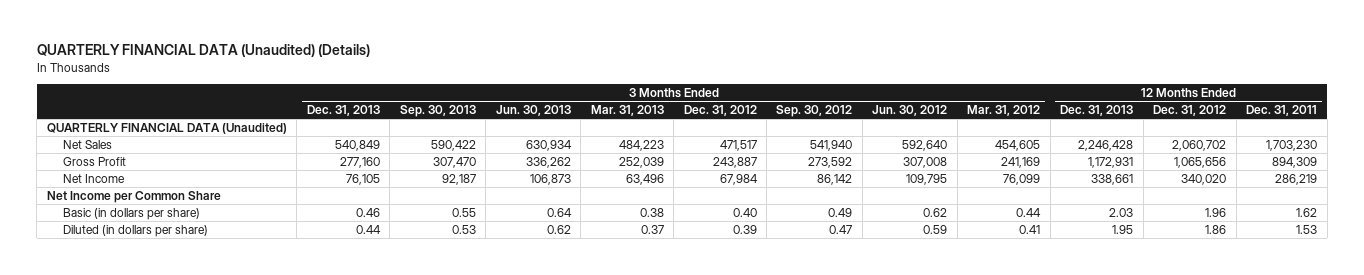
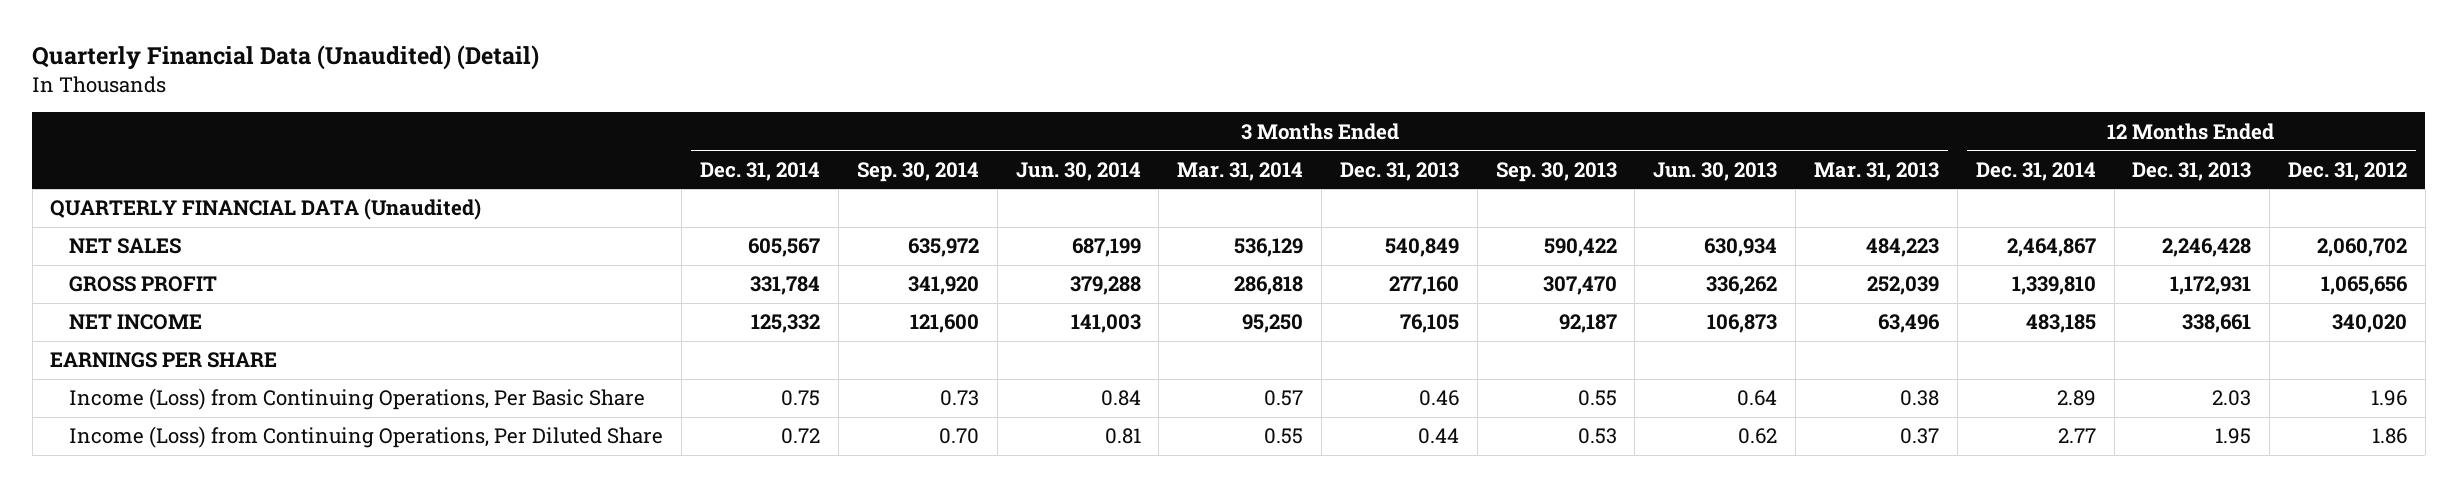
- QUARTERLY FINANCIAL DATA (Unaudited) (Details)
+ Quarterly Financial Data (Unaudited) (Detail)
- | 3 Months Ended Dec. 31, 2013 | 3 Months Ended Sep. 30, 2013 | 3 Months Ended Jun. 30, 2013 | 3 Months Ended Mar. 31, 2013 | 3 Months Ended Dec. 31, 2012 | 3 Months Ended Sep. 30, 2012 | 3 Months Ended Jun. 30, 2012 | 3 Months Ended Mar. 31, 2012 | 12 Months Ended Dec. 31, 2013 | 12 Months Ended Dec. 31, 2012 | 12 Months Ended Dec. 31, 2011
+ | 3 Months Ended Dec. 31, 2014 | 3 Months Ended Sep. 30, 2014 | 3 Months Ended Jun. 30, 2014 | 3 Months Ended Mar. 31, 2014 | 3 Months Ended Dec. 31, 2013 | 3 Months Ended Sep. 30, 2013 | 3 Months Ended Jun. 30, 2013 | 3 Months Ended Mar. 31, 2013 | 12 Months Ended Dec. 31, 2014 | 12 Months Ended Dec. 31, 2013 | 12 Months Ended Dec. 31, 2012
- Net Sales | 540,849 | 590,422 | 630,934 | 484,223 | 471,517 | 541,940 | 592,640 | 454,605 | 2,246,428 | 2,060,702 | 1,703,230
- Gross Profit | 277,160 | 307,470 | 336,262 | 252,039 | 243,887 | 273,592 | 307,008 | 241,169 | 1,172,931 | 1,065,656 | 894,309
- Net Income | 76,105 | 92,187 | 106,873 | 63,496 | 67,984 | 86,142 | 109,795 | 76,099 | 338,661 | 340,020 | 286,219
- Net Income per Common Share
- Basic (in dollars per share) | 0.46 | 0.55 | 0.64 | 0.38 | 0.40 | 0.49 | 0.62 | 0.44 | 2.03 | 1.96 | 1.62
- Diluted (in dollars per share) | 0.44 | 0.53 | 0.62 | 0.37 | 0.39 | 0.47 | 0.59 | 0.41 | 1.95 | 1.86 | 1.53
+ NET SALES | 605,567 | 635,972 | 687,199 | 536,129 | 540,849 | 590,422 | 630,934 | 484,223 | 2,464,867 | 2,246,428 | 2,060,702
+ GROSS PROFIT | 331,784 | 341,920 | 379,288 | 286,818 | 277,160 | 307,470 | 336,262 | 252,039 | 1,339,810 | 1,172,931 | 1,065,656
+ NET INCOME | 125,332 | 121,600 | 141,003 | 95,250 | 76,105 | 92,187 | 106,873 | 63,496 | 483,185 | 338,661 | 340,020
+ EARNINGS PER SHARE
+ Income (Loss) from Continuing Operations, Per Basic Share | 0.75 | 0.73 | 0.84 | 0.57 | 0.46 | 0.55 | 0.64 | 0.38 | 2.89 | 2.03 | 1.96
+ Income (Loss) from Continuing Operations, Per Diluted Share | 0.72 | 0.70 | 0.81 | 0.55 | 0.44 | 0.53 | 0.62 | 0.37 | 2.77 | 1.95 | 1.86

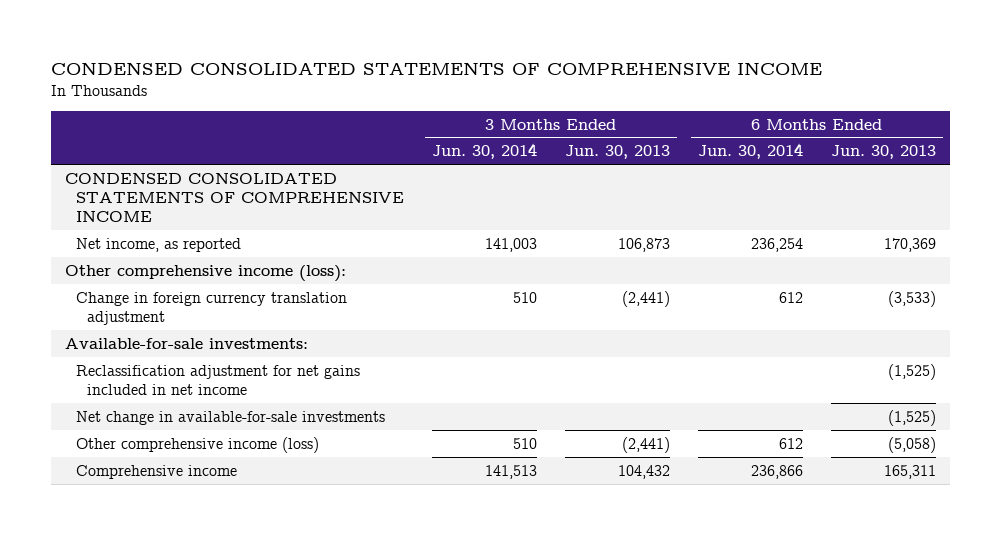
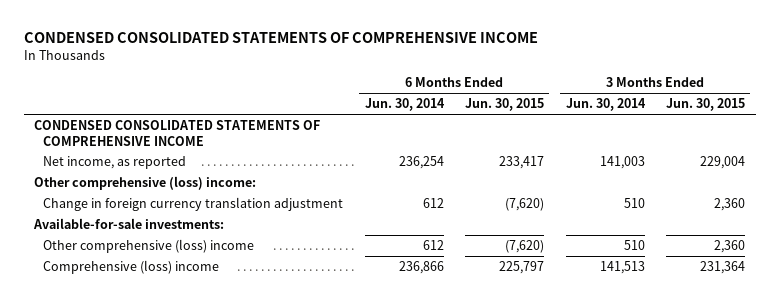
- | 3 Months Ended Jun. 30, 2014 | 3 Months Ended Jun. 30, 2013 | 6 Months Ended Jun. 30, 2014 | 6 Months Ended Jun. 30, 2013
+ | 6 Months Ended Jun. 30, 2014 | 6 Months Ended Jun. 30, 2015 | 3 Months Ended Jun. 30, 2014 | 3 Months Ended Jun. 30, 2015
- Other comprehensive income (loss):
+ Other comprehensive (loss) income:
- Reclassification adjustment for net gains included in net income | | | | (1,525)
- Net change in available-for-sale investments | | | | (1,525)
- Other comprehensive income (loss) | 510 | (2,441) | 612 | (5,058)
- Comprehensive income | 141,513 | 104,432 | 236,866 | 165,311
+ Other comprehensive (loss) income | 612 | (7,620) | 510 | 2,360
+ Comprehensive (loss) income | 236,866 | 225,797 | 141,513 | 231,364

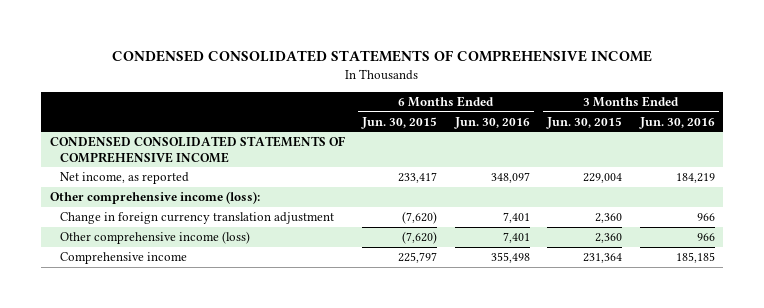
- | 6 Months Ended Jun. 30, 2014 | 6 Months Ended Jun. 30, 2015 | 3 Months Ended Jun. 30, 2014 | 3 Months Ended Jun. 30, 2015
+ | 6 Months Ended Jun. 30, 2015 | 6 Months Ended Jun. 30, 2016 | 3 Months Ended Jun. 30, 2015 | 3 Months Ended Jun. 30, 2016
- Other comprehensive (loss) income:
+ Other comprehensive income (loss):
- Available-for-sale investments:
- Other comprehensive (loss) income | 612 | (7,620) | 510 | 2,360
- Comprehensive (loss) income | 236,866 | 225,797 | 141,513 | 231,364
+ Other comprehensive income (loss) | (7,620) | 7,401 | 2,360 | 966
+ Comprehensive income | 225,797 | 355,498 | 231,364 | 185,185

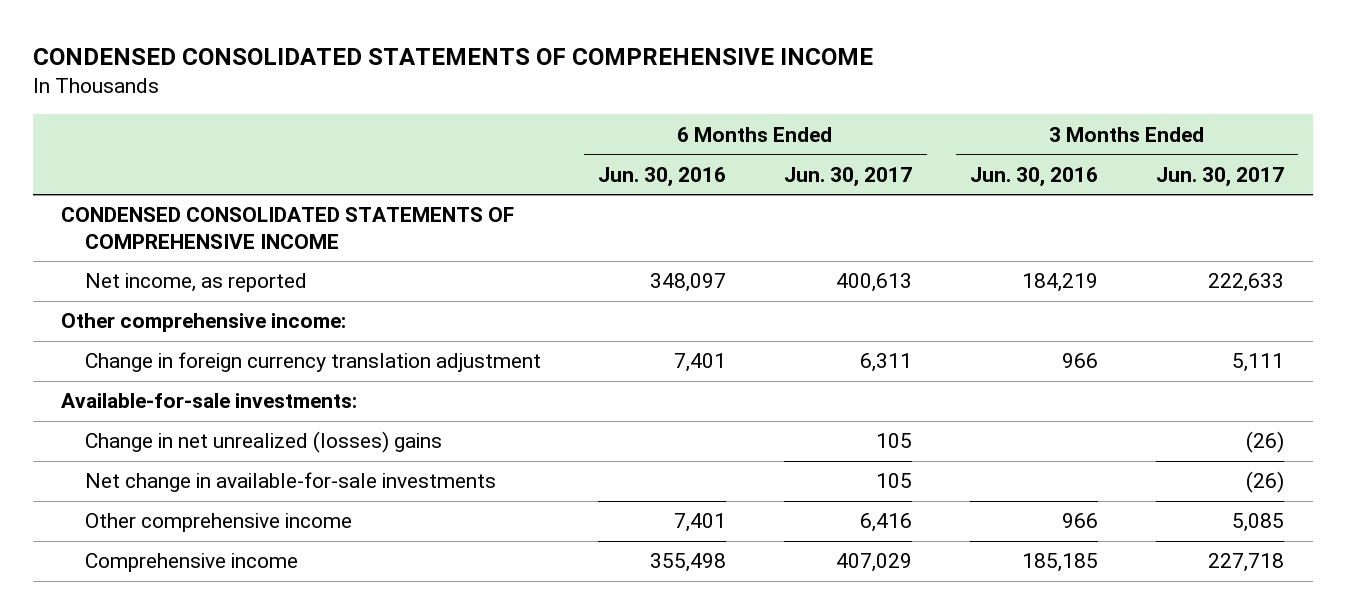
- | 6 Months Ended Jun. 30, 2015 | 6 Months Ended Jun. 30, 2016 | 3 Months Ended Jun. 30, 2015 | 3 Months Ended Jun. 30, 2016
+ | 6 Months Ended Jun. 30, 2016 | 6 Months Ended Jun. 30, 2017 | 3 Months Ended Jun. 30, 2016 | 3 Months Ended Jun. 30, 2017
- Other comprehensive income (loss):
+ Other comprehensive income:
- Other comprehensive income (loss) | (7,620) | 7,401 | 2,360 | 966
+ Available-for-sale investments:
+ Change in net unrealized (losses) gains | | 105 | | (26)
+ Net change in available-for-sale investments | | 105 | | (26)
+ Other comprehensive income | 7,401 | 6,416 | 966 | 5,085

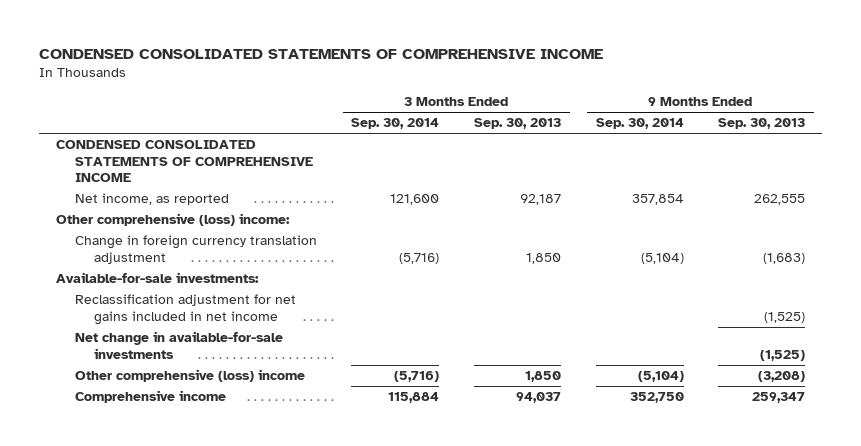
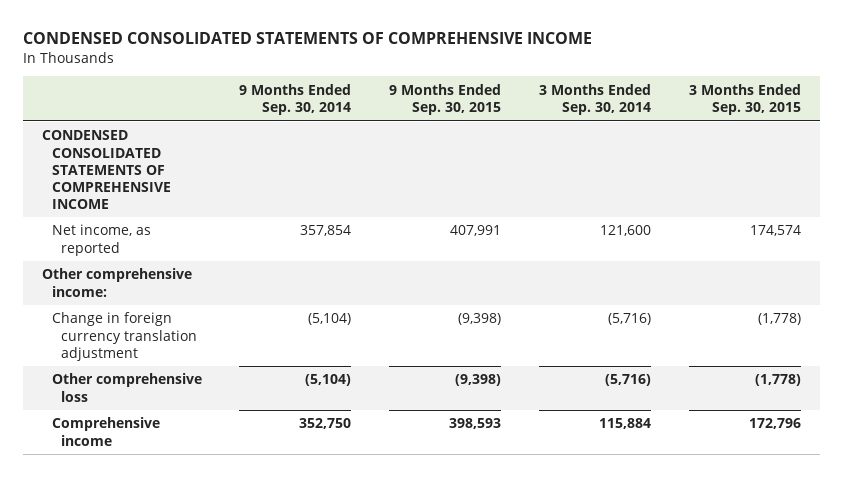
- | 3 Months Ended Sep. 30, 2014 | 3 Months Ended Sep. 30, 2013 | 9 Months Ended Sep. 30, 2014 | 9 Months Ended Sep. 30, 2013
+ | 9 Months Ended Sep. 30, 2014 | 9 Months Ended Sep. 30, 2015 | 3 Months Ended Sep. 30, 2014 | 3 Months Ended Sep. 30, 2015
- Other comprehensive (loss) income:
+ Other comprehensive income:
- Available-for-sale investments:
- Reclassification adjustment for net gains included in net income | | | | (1,525)
- Net change in available-for-sale investments | | | | (1,525)
- Other comprehensive (loss) income | (5,716) | 1,850 | (5,104) | (3,208)
+ Other comprehensive loss | (5,104) | (9,398) | (5,716) | (1,778)

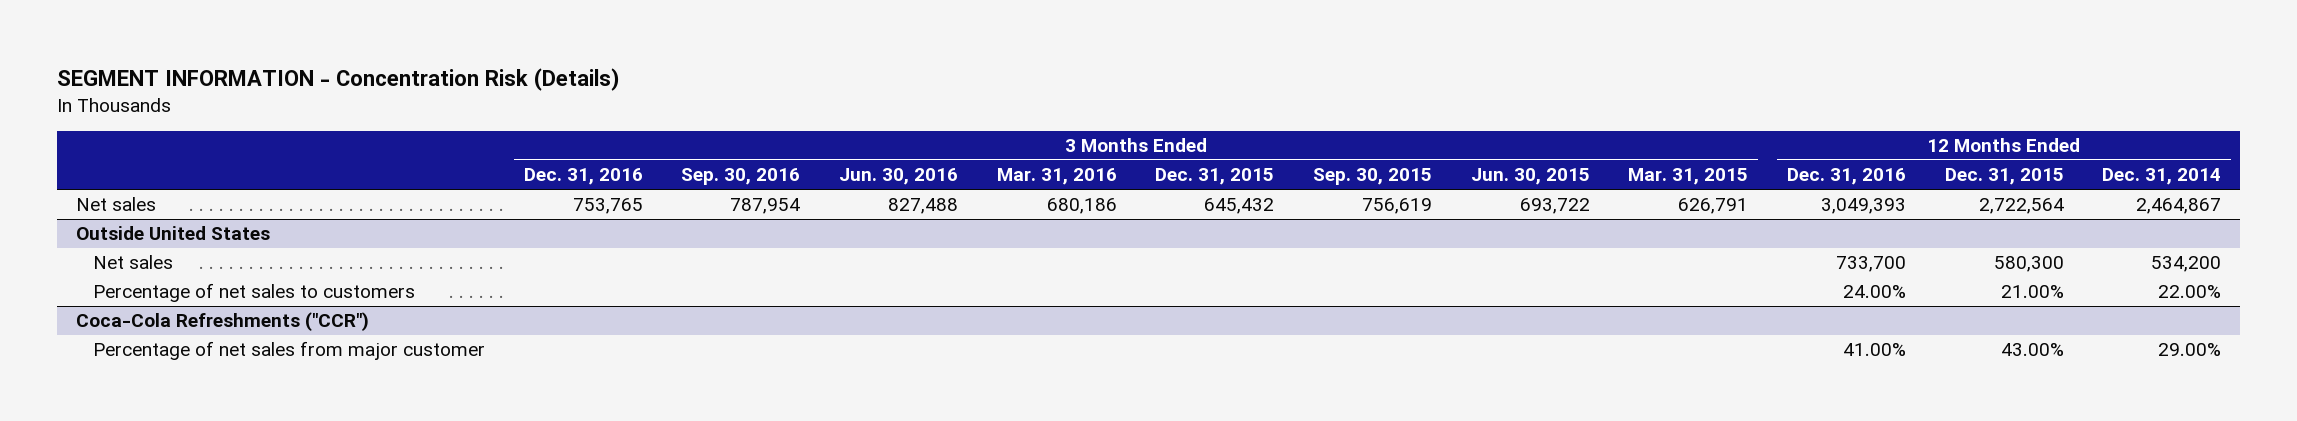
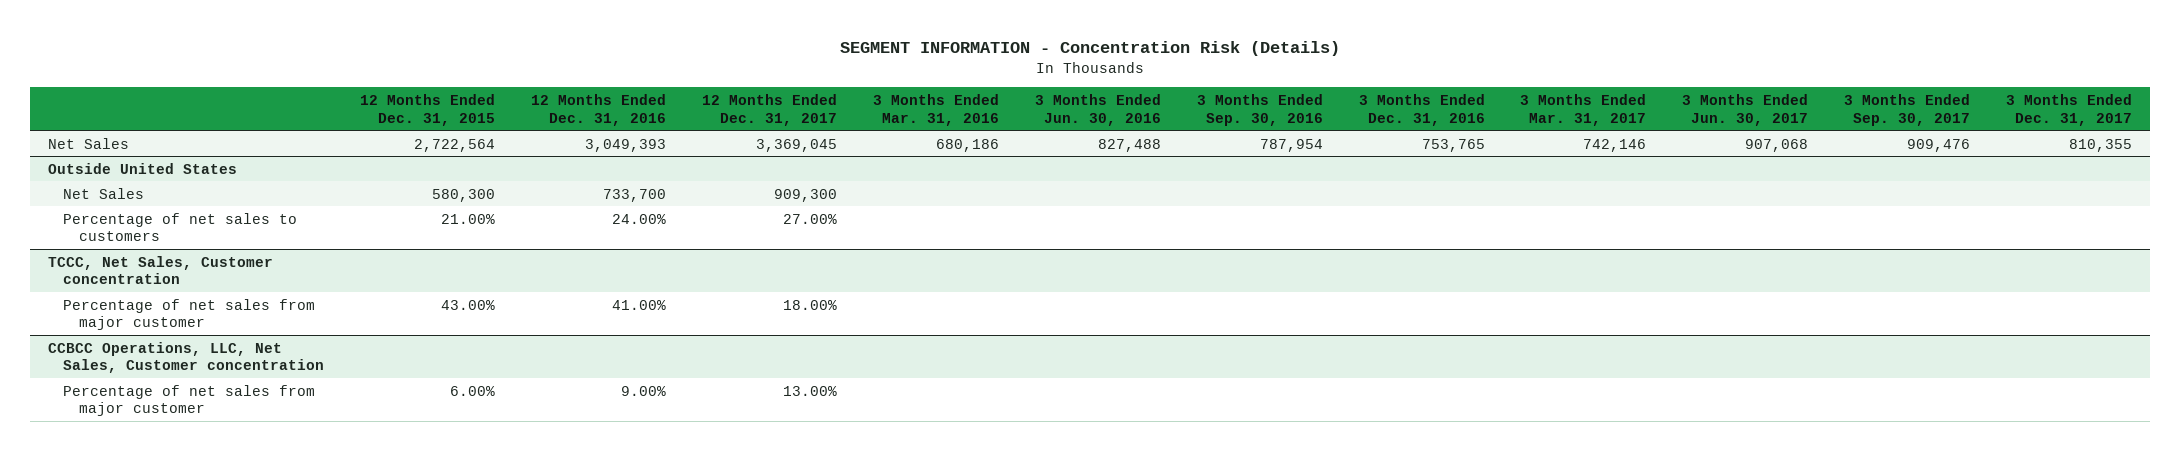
- | 3 Months Ended Dec. 31, 2016 | 3 Months Ended Sep. 30, 2016 | 3 Months Ended Jun. 30, 2016 | 3 Months Ended Mar. 31, 2016 | 3 Months Ended Dec. 31, 2015 | 3 Months Ended Sep. 30, 2015 | 3 Months Ended Jun. 30, 2015 | 3 Months Ended Mar. 31, 2015 | 12 Months Ended Dec. 31, 2016 | 12 Months Ended Dec. 31, 2015 | 12 Months Ended Dec. 31, 2014
+ | 12 Months Ended Dec. 31, 2015 | 12 Months Ended Dec. 31, 2016 | 12 Months Ended Dec. 31, 2017 | 3 Months Ended Mar. 31, 2016 | 3 Months Ended Jun. 30, 2016 | 3 Months Ended Sep. 30, 2016 | 3 Months Ended Dec. 31, 2016 | 3 Months Ended Mar. 31, 2017 | 3 Months Ended Jun. 30, 2017 | 3 Months Ended Sep. 30, 2017 | 3 Months Ended Dec. 31, 2017
- Net sales | 753,765 | 787,954 | 827,488 | 680,186 | 645,432 | 756,619 | 693,722 | 626,791 | 3,049,393 | 2,722,564 | 2,464,867
+ Net Sales | 2,722,564 | 3,049,393 | 3,369,045 | 680,186 | 827,488 | 787,954 | 753,765 | 742,146 | 907,068 | 909,476 | 810,355
@ Outside United States
- Net sales | | | | | | | | | 733,700 | 580,300 | 534,200
+ Net Sales | 580,300 | 733,700 | 909,300 | | | | | | | |
- Coca-Cola Refreshments ("CCR")
+ TCCC, Net Sales, Customer concentration
+ CCBCC Operations, LLC, Net Sales, Customer concentration
+ Percentage of net sales from major customer | 6.00% | 9.00% | 13.00% | | | | | | | |

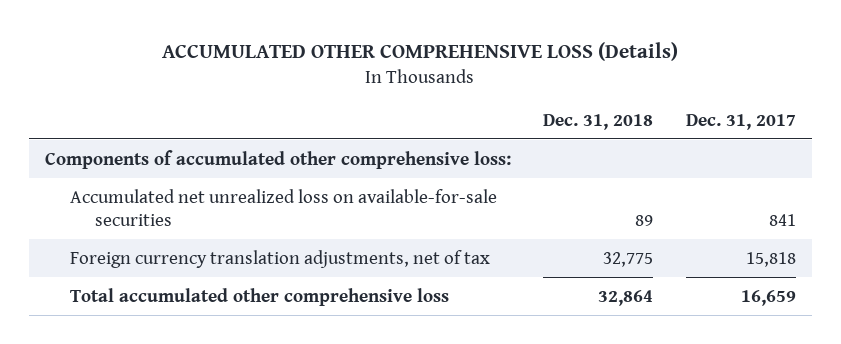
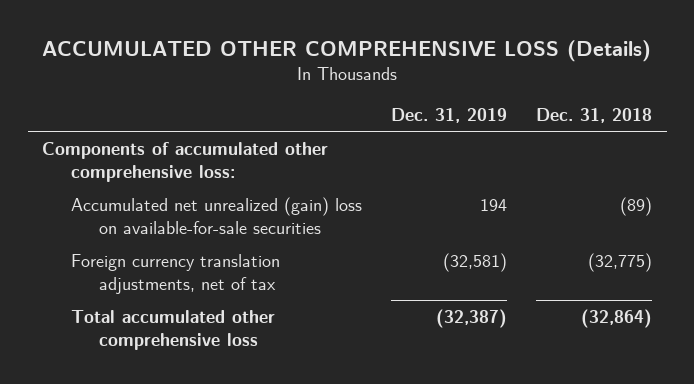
- | Dec. 31, 2018 | Dec. 31, 2017
+ | Dec. 31, 2019 | Dec. 31, 2018
- Accumulated net unrealized loss on available-for-sale securities | 89 | 841
- Foreign currency translation adjustments, net of tax | 32,775 | 15,818
- Total accumulated other comprehensive loss | 32,864 | 16,659
+ Accumulated net unrealized (gain) loss on available-for-sale securities | 194 | (89)
+ Foreign currency translation adjustments, net of tax | (32,581) | (32,775)
+ Total accumulated other comprehensive loss | (32,387) | (32,864)

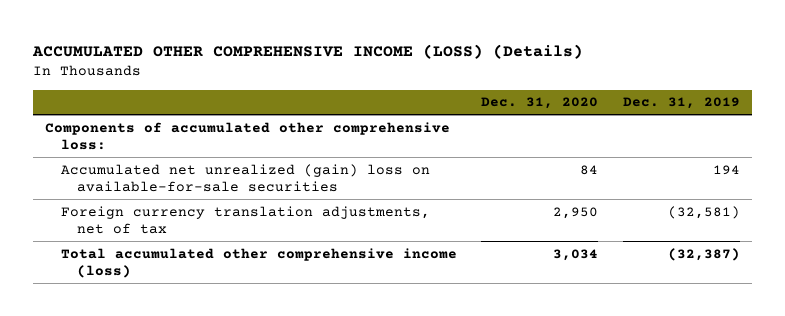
- ACCUMULATED OTHER COMPREHENSIVE LOSS (Details)
+ ACCUMULATED OTHER COMPREHENSIVE INCOME (LOSS) (Details)
- | Dec. 31, 2019 | Dec. 31, 2018
+ | Dec. 31, 2020 | Dec. 31, 2019
- Total accumulated other comprehensive loss | (32,387) | (32,864)
+ Total accumulated other comprehensive income (loss) | 3,034 | (32,387)

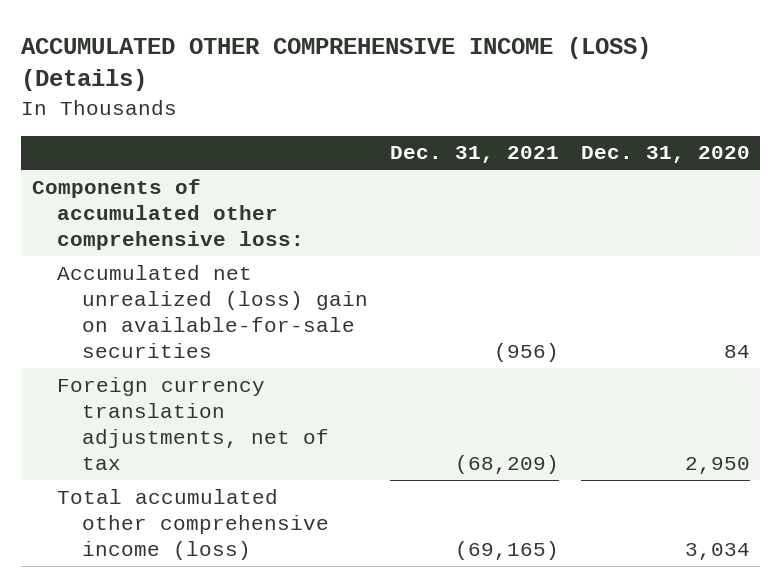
- | Dec. 31, 2020 | Dec. 31, 2019
+ | Dec. 31, 2021 | Dec. 31, 2020
- Accumulated net unrealized (gain) loss on available-for-sale securities | 84 | 194
+ Accumulated net unrealized (loss) gain on available-for-sale securities | (956) | 84

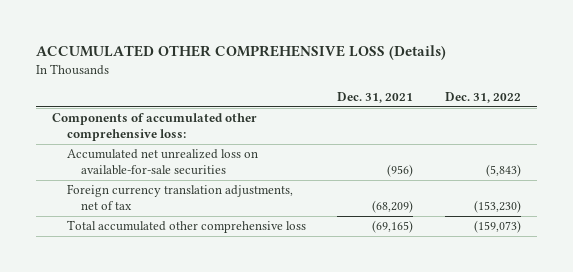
- ACCUMULATED OTHER COMPREHENSIVE INCOME (LOSS) (Details)
+ ACCUMULATED OTHER COMPREHENSIVE LOSS (Details)
- | Dec. 31, 2021 | Dec. 31, 2020
+ | Dec. 31, 2021 | Dec. 31, 2022
- Accumulated net unrealized (loss) gain on available-for-sale securities | (956) | 84
+ Accumulated net unrealized loss on available-for-sale securities | (956) | (5,843)
- Total accumulated other comprehensive income (loss) | (69,165) | 3,034
+ Total accumulated other comprehensive loss | (69,165) | (159,073)

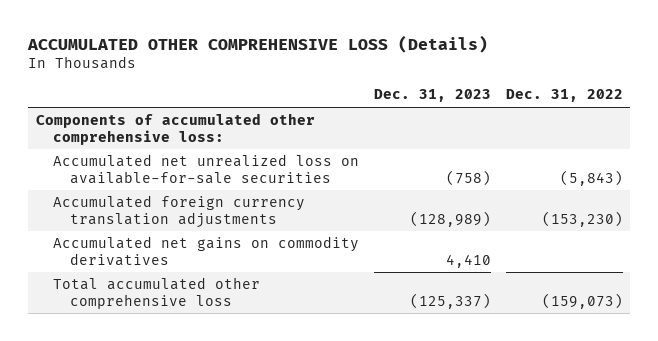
- | Dec. 31, 2021 | Dec. 31, 2022
+ | Dec. 31, 2023 | Dec. 31, 2022
- Foreign currency translation adjustments, net of tax | (68,209) | (153,230)
+ Accumulated foreign currency translation adjustments | (128,989) | (153,230)
+ Accumulated net gains on commodity derivatives | 4,410 |

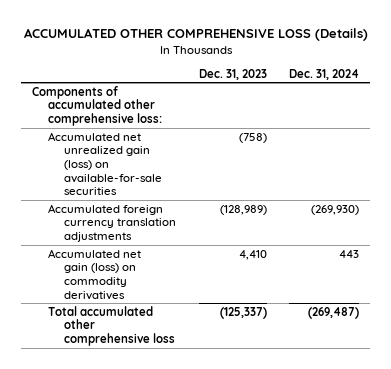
- | Dec. 31, 2023 | Dec. 31, 2022
+ | Dec. 31, 2023 | Dec. 31, 2024
- Accumulated net unrealized loss on available-for-sale securities | (758) | (5,843)
+ Accumulated net unrealized gain (loss) on available-for-sale securities | (758) |
- Accumulated net gains on commodity derivatives | 4,410 |
+ Accumulated net gain (loss) on commodity derivatives | 4,410 | 443

